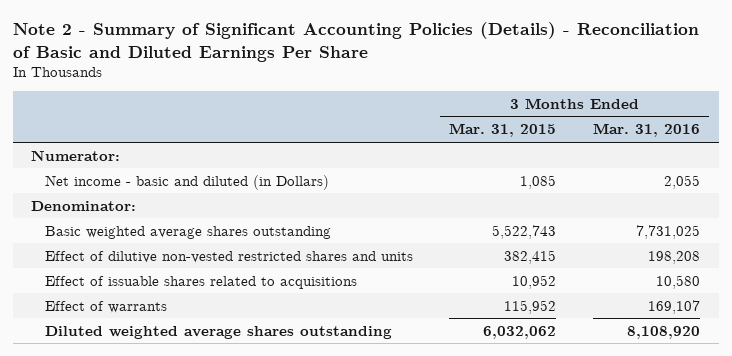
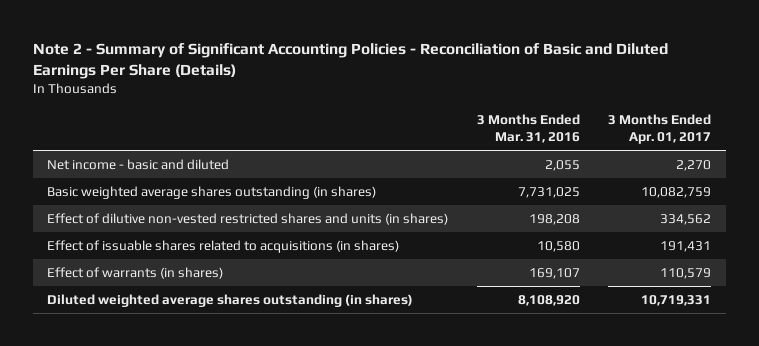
- Note 2 - Summary of Significant Accounting Policies (Details) - Reconciliation of Basic and Diluted Earnings Per Share
+ Note 2 - Summary of Significant Accounting Policies - Reconciliation of Basic and Diluted Earnings Per Share (Details)
- | 3 Months Ended Mar. 31, 2015 | 3 Months Ended Mar. 31, 2016
+ | 3 Months Ended Mar. 31, 2016 | 3 Months Ended Apr. 01, 2017
- Numerator:
- Net income - basic and diluted (in Dollars) | 1,085 | 2,055
- Denominator:
- Basic weighted average shares outstanding | 5,522,743 | 7,731,025
- Effect of dilutive non-vested restricted shares and units | 382,415 | 198,208
- Effect of issuable shares related to acquisitions | 10,952 | 10,580
- Effect of warrants | 115,952 | 169,107
- Diluted weighted average shares outstanding | 6,032,062 | 8,108,920
+ Net income - basic and diluted | 2,055 | 2,270
+ Basic weighted average shares outstanding (in shares) | 7,731,025 | 10,082,759
+ Effect of dilutive non-vested restricted shares and units (in shares) | 198,208 | 334,562
+ Effect of issuable shares related to acquisitions (in shares) | 10,580 | 191,431
+ Effect of warrants (in shares) | 169,107 | 110,579
+ Diluted weighted average shares outstanding (in shares) | 8,108,920 | 10,719,331

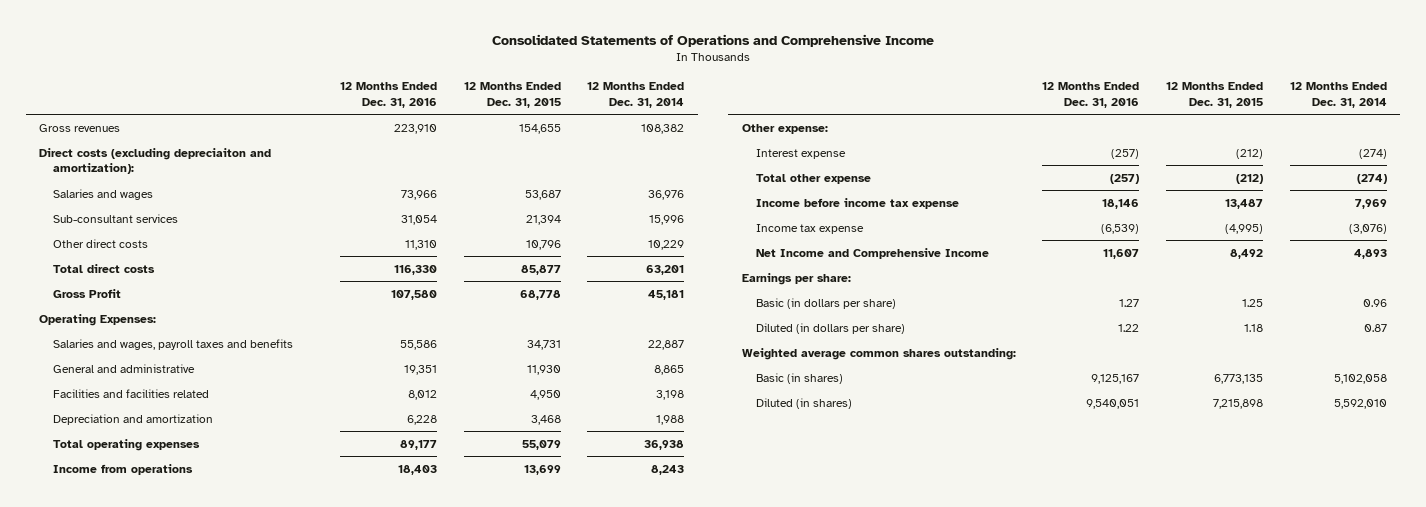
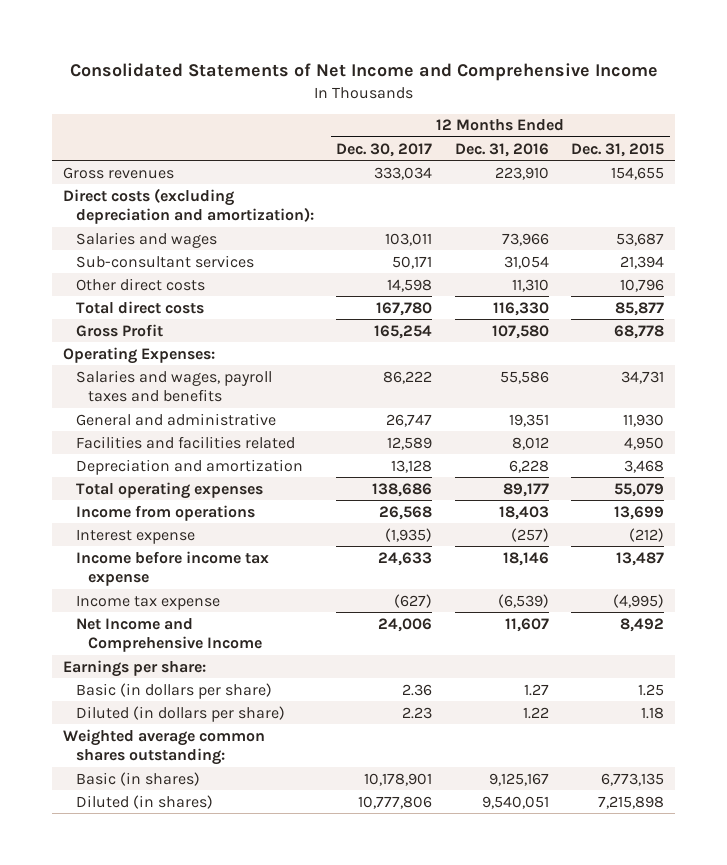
- Consolidated Statements of Operations and Comprehensive Income
+ Consolidated Statements of Net Income and Comprehensive Income
- | 12 Months Ended Dec. 31, 2016 | 12 Months Ended Dec. 31, 2015 | 12 Months Ended Dec. 31, 2014
+ | 12 Months Ended Dec. 30, 2017 | 12 Months Ended Dec. 31, 2016 | 12 Months Ended Dec. 31, 2015
- Direct costs (excluding depreciaiton and amortization):
+ Direct costs (excluding depreciation and amortization):
- Other expense:
- Total other expense | (257) | (212) | (274)

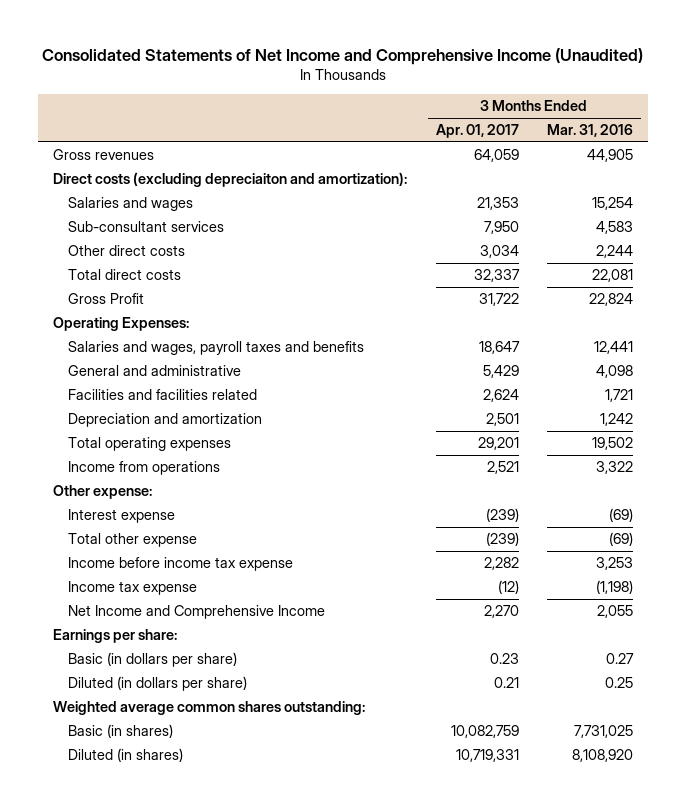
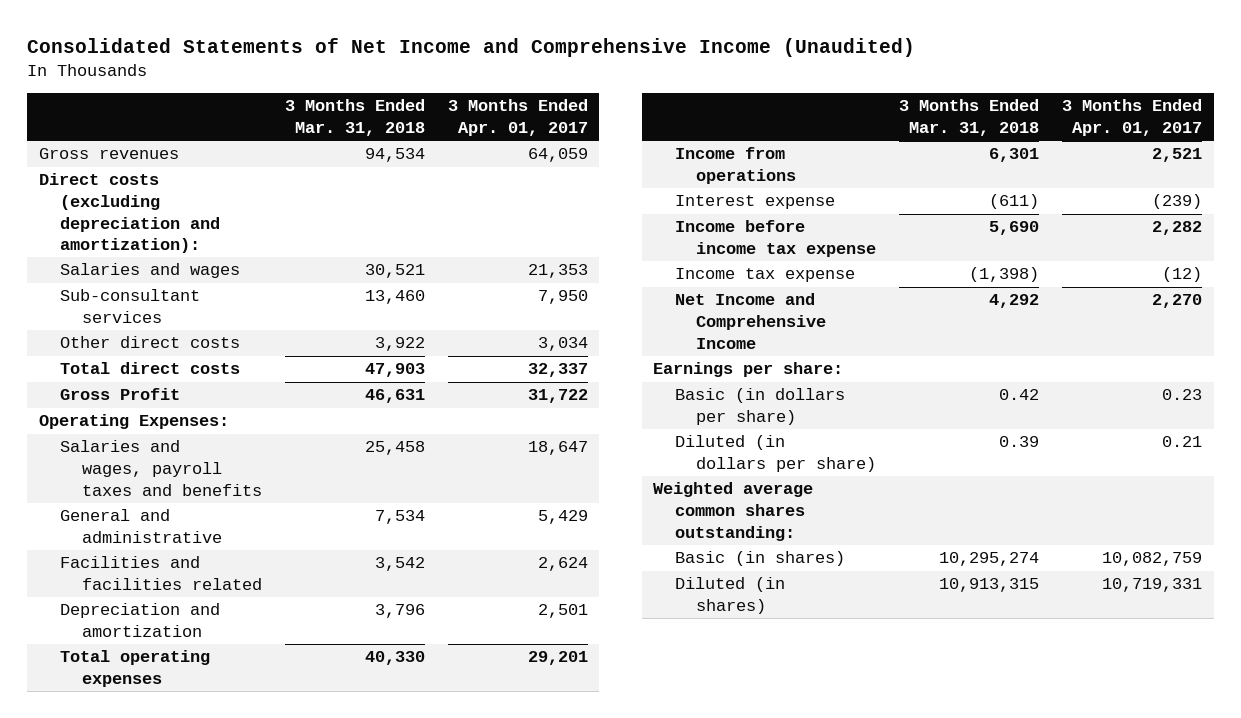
- | 3 Months Ended Apr. 01, 2017 | 3 Months Ended Mar. 31, 2016
+ | 3 Months Ended Mar. 31, 2018 | 3 Months Ended Apr. 01, 2017
- Direct costs (excluding depreciaiton and amortization):
+ Direct costs (excluding depreciation and amortization):
- Other expense:
- Total other expense | (239) | (69)

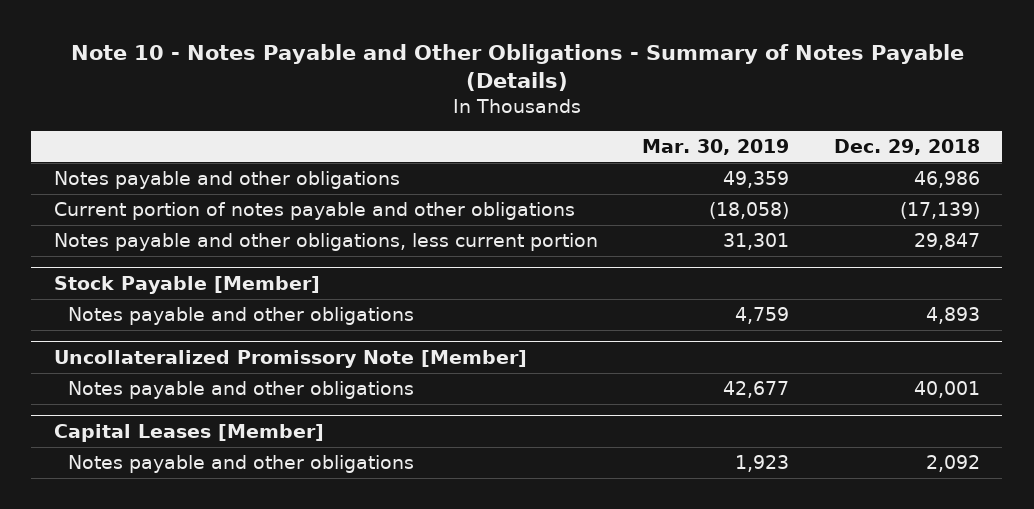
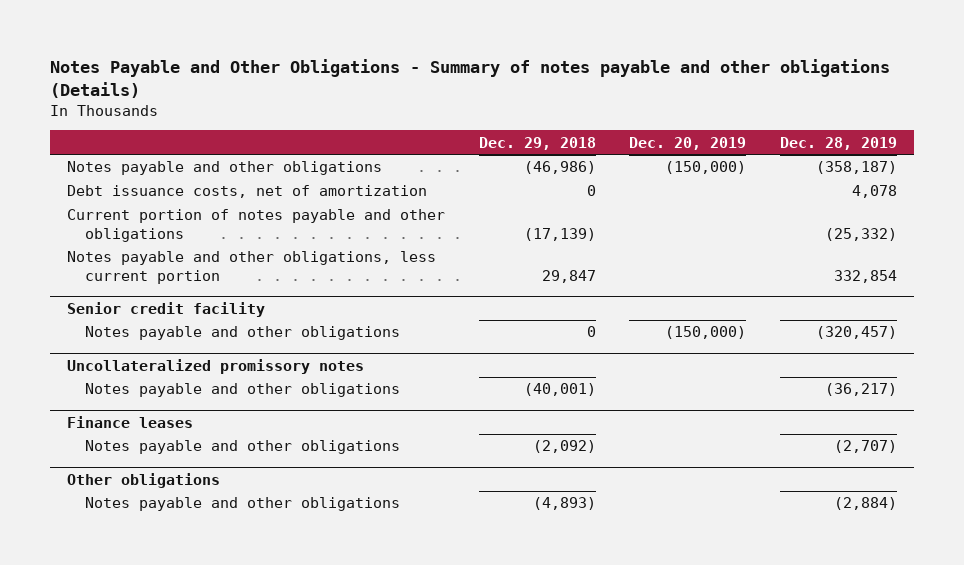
- Note 10 - Notes Payable and Other Obligations - Summary of Notes Payable (Details)
+ Notes Payable and Other Obligations - Summary of notes payable and other obligations (Details)
- | Mar. 30, 2019 | Dec. 29, 2018
+ | Dec. 29, 2018 | Dec. 20, 2019 | Dec. 28, 2019
- Notes payable and other obligations | 49,359 | 46,986
+ Notes payable and other obligations | (46,986) | (150,000) | (358,187)
+ Debt issuance costs, net of amortization | 0 | | 4,078
- Stock Payable [Member]
- Notes payable and other obligations | 4,759 | 4,893
- Uncollateralized Promissory Note [Member]
- Notes payable and other obligations | 42,677 | 40,001
- Capital Leases [Member]
- Notes payable and other obligations | 1,923 | 2,092
+ Senior credit facility
+ Notes payable and other obligations | 0 | (150,000) | (320,457)
+ Uncollateralized promissory notes
+ Notes payable and other obligations | (40,001) | | (36,217)
+ Finance leases
+ Notes payable and other obligations | (2,092) | | (2,707)
+ Other obligations
+ Notes payable and other obligations | (4,893) | | (2,884)

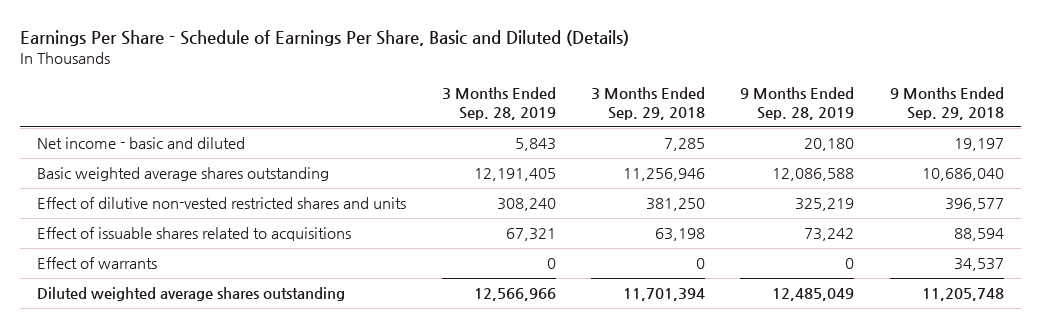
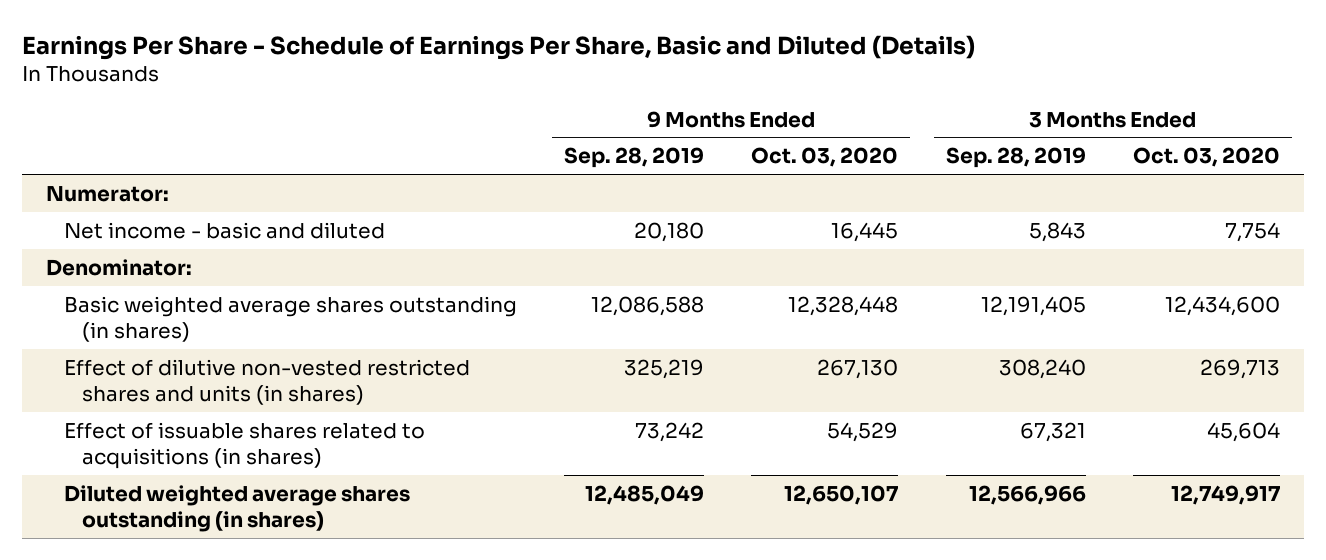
- | 3 Months Ended Sep. 28, 2019 | 3 Months Ended Sep. 29, 2018 | 9 Months Ended Sep. 28, 2019 | 9 Months Ended Sep. 29, 2018
+ | 9 Months Ended Sep. 28, 2019 | 9 Months Ended Oct. 03, 2020 | 3 Months Ended Sep. 28, 2019 | 3 Months Ended Oct. 03, 2020
+ Numerator:
- Basic weighted average shares outstanding | 12,191,405 | 11,256,946 | 12,086,588 | 10,686,040
- Effect of dilutive non-vested restricted shares and units | 308,240 | 381,250 | 325,219 | 396,577
- Effect of issuable shares related to acquisitions | 67,321 | 63,198 | 73,242 | 88,594
- Effect of warrants | 0 | 0 | 0 | 34,537
- Diluted weighted average shares outstanding | 12,566,966 | 11,701,394 | 12,485,049 | 11,205,748
+ Denominator:
+ Basic weighted average shares outstanding (in shares) | 12,086,588 | 12,328,448 | 12,191,405 | 12,434,600
+ Effect of dilutive non-vested restricted shares and units (in shares) | 325,219 | 267,130 | 308,240 | 269,713
+ Effect of issuable shares related to acquisitions (in shares) | 73,242 | 54,529 | 67,321 | 45,604
+ Diluted weighted average shares outstanding (in shares) | 12,485,049 | 12,650,107 | 12,566,966 | 12,749,917

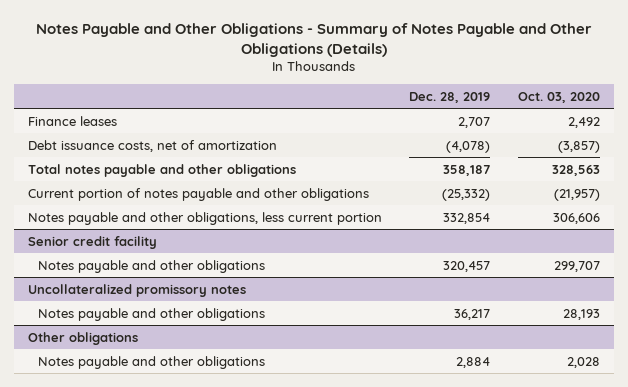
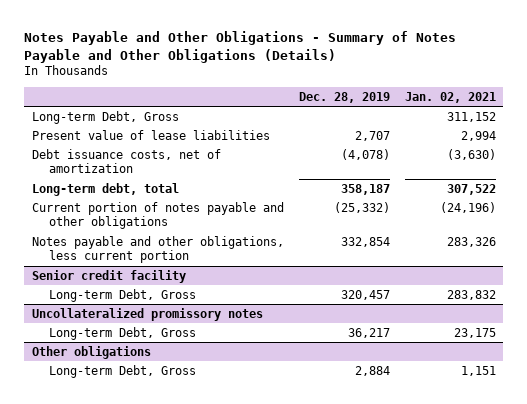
- | Dec. 28, 2019 | Oct. 03, 2020
+ | Dec. 28, 2019 | Jan. 02, 2021
- Finance leases | 2,707 | 2,492
+ Long-term Debt, Gross | | 311,152
+ Present value of lease liabilities | 2,707 | 2,994
- Total notes payable and other obligations | 358,187 | 328,563
+ Long-term debt, total | 358,187 | 307,522
@ Senior credit facility
- Notes payable and other obligations | 320,457 | 299,707
+ Long-term Debt, Gross | 320,457 | 283,832
@ Uncollateralized promissory notes
- Notes payable and other obligations | 36,217 | 28,193
+ Long-term Debt, Gross | 36,217 | 23,175
@ Other obligations
- Notes payable and other obligations | 2,884 | 2,028
+ Long-term Debt, Gross | 2,884 | 1,151

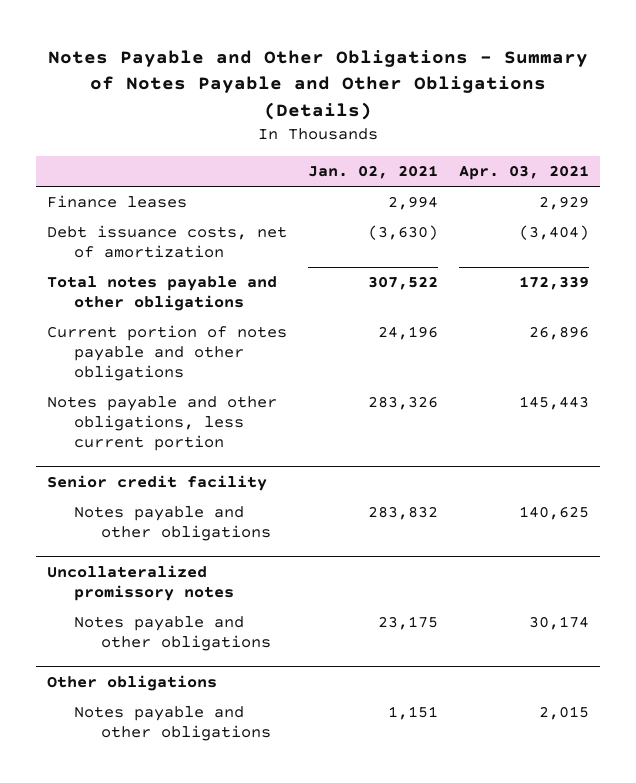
- | Dec. 28, 2019 | Jan. 02, 2021
+ | Jan. 02, 2021 | Apr. 03, 2021
- Long-term Debt, Gross | | 311,152
- Present value of lease liabilities | 2,707 | 2,994
+ Finance leases | 2,994 | 2,929
- Long-term debt, total | 358,187 | 307,522
- Current portion of notes payable and other obligations | (25,332) | (24,196)
+ Total notes payable and other obligations | 307,522 | 172,339
+ Current portion of notes payable and other obligations | 24,196 | 26,896
@ Senior credit facility
- Long-term Debt, Gross | 320,457 | 283,832
+ Notes payable and other obligations | 283,832 | 140,625
@ Uncollateralized promissory notes
- Long-term Debt, Gross | 36,217 | 23,175
+ Notes payable and other obligations | 23,175 | 30,174
@ Other obligations
- Long-term Debt, Gross | 2,884 | 1,151
+ Notes payable and other obligations | 1,151 | 2,015

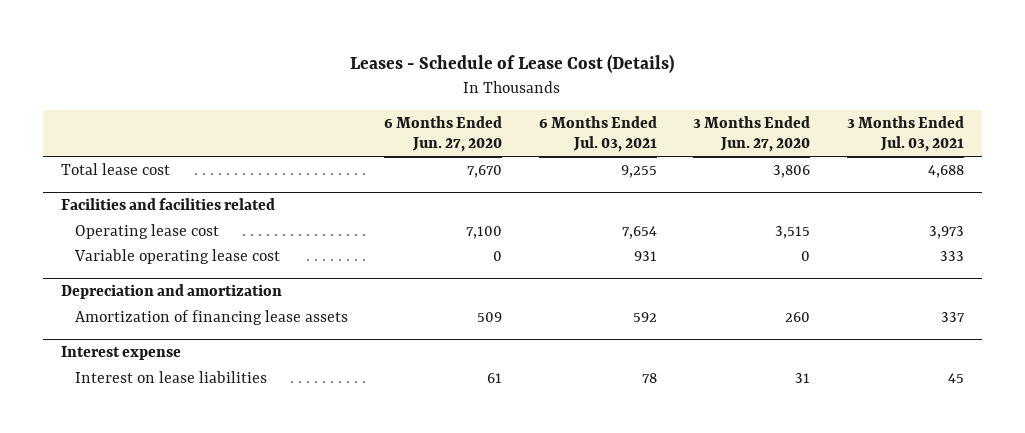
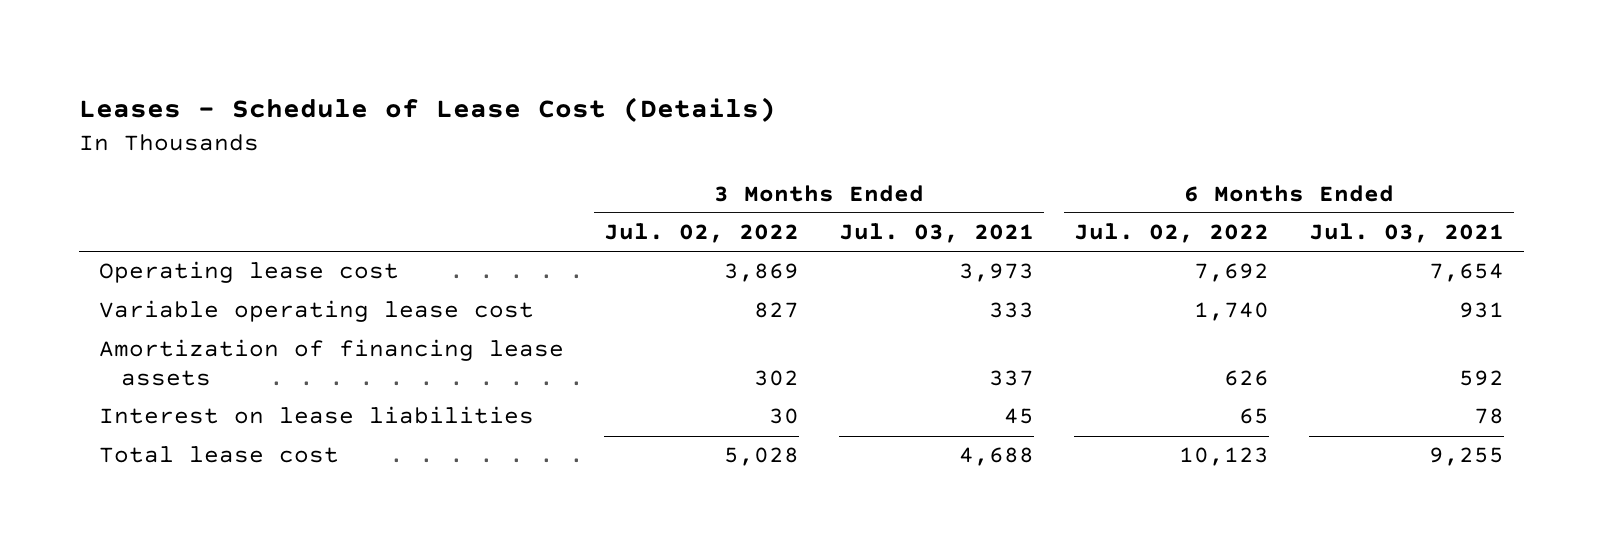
- | 6 Months Ended Jun. 27, 2020 | 6 Months Ended Jul. 03, 2021 | 3 Months Ended Jun. 27, 2020 | 3 Months Ended Jul. 03, 2021
+ | 3 Months Ended Jul. 02, 2022 | 3 Months Ended Jul. 03, 2021 | 6 Months Ended Jul. 02, 2022 | 6 Months Ended Jul. 03, 2021
- Facilities and facilities related
- Depreciation and amortization
- Interest expense
moved down: Total lease cost | 5,028 | 4,688 | 10,123 | 9,255

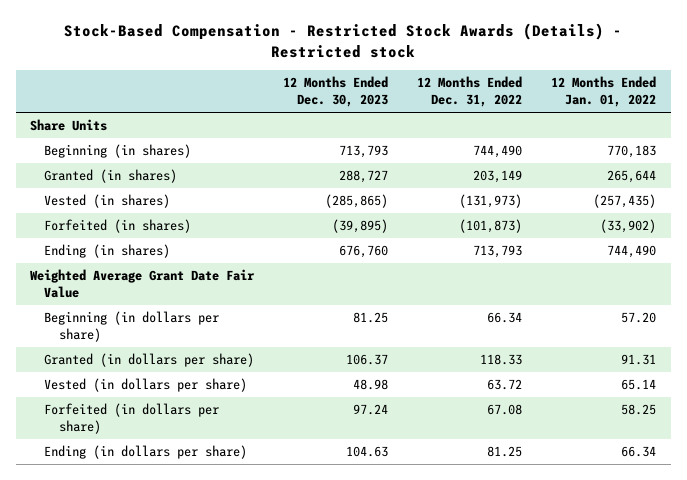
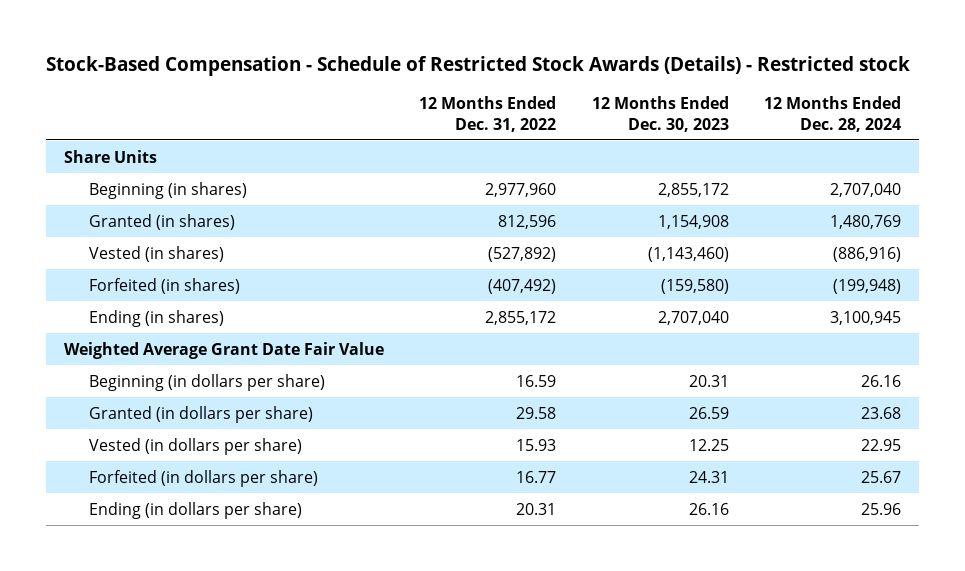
- Stock-Based Compensation - Restricted Stock Awards (Details) - Restricted stock
+ Stock-Based Compensation - Schedule of Restricted Stock Awards (Details) - Restricted stock
- | 12 Months Ended Dec. 30, 2023 | 12 Months Ended Dec. 31, 2022 | 12 Months Ended Jan. 01, 2022
+ | 12 Months Ended Dec. 31, 2022 | 12 Months Ended Dec. 30, 2023 | 12 Months Ended Dec. 28, 2024
- Beginning (in shares) | 713,793 | 744,490 | 770,183
- Granted (in shares) | 288,727 | 203,149 | 265,644
- Vested (in shares) | (285,865) | (131,973) | (257,435)
- Forfeited (in shares) | (39,895) | (101,873) | (33,902)
- Ending (in shares) | 676,760 | 713,793 | 744,490
+ Beginning (in shares) | 2,977,960 | 2,855,172 | 2,707,040
+ Granted (in shares) | 812,596 | 1,154,908 | 1,480,769
+ Vested (in shares) | (527,892) | (1,143,460) | (886,916)
+ Forfeited (in shares) | (407,492) | (159,580) | (199,948)
+ Ending (in shares) | 2,855,172 | 2,707,040 | 3,100,945
- Beginning (in dollars per share) | 81.25 | 66.34 | 57.20
- Granted (in dollars per share) | 106.37 | 118.33 | 91.31
- Vested (in dollars per share) | 48.98 | 63.72 | 65.14
- Forfeited (in dollars per share) | 97.24 | 67.08 | 58.25
- Ending (in dollars per share) | 104.63 | 81.25 | 66.34
+ Beginning (in dollars per share) | 16.59 | 20.31 | 26.16
+ Granted (in dollars per share) | 29.58 | 26.59 | 23.68
+ Vested (in dollars per share) | 15.93 | 12.25 | 22.95
+ Forfeited (in dollars per share) | 16.77 | 24.31 | 25.67
+ Ending (in dollars per share) | 20.31 | 26.16 | 25.96

